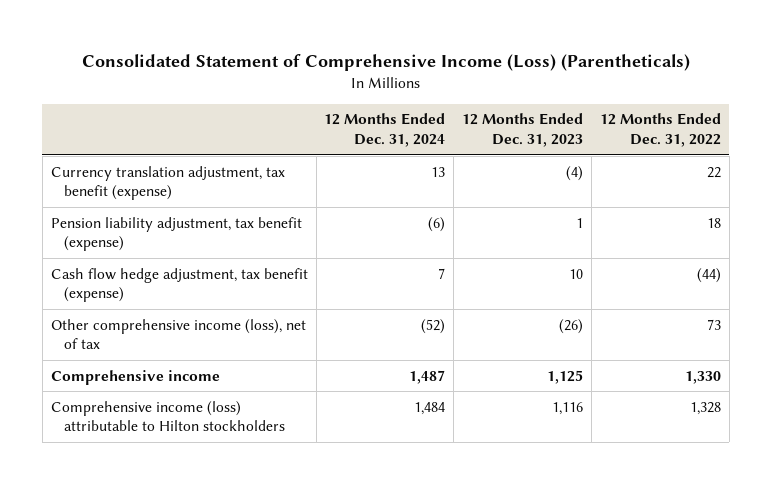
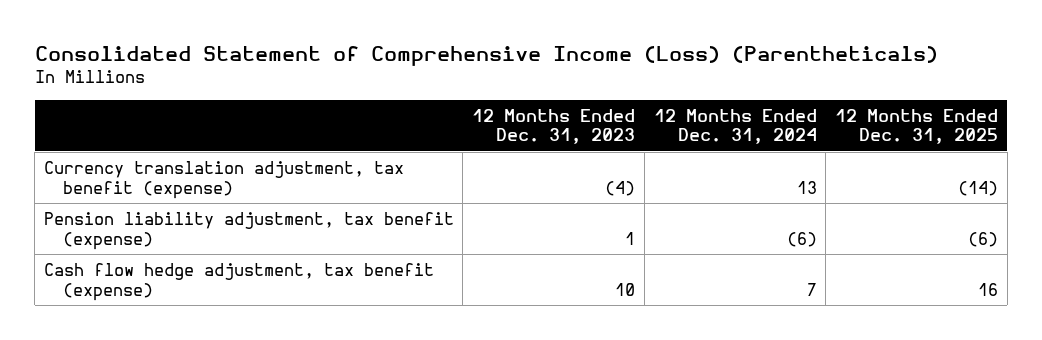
- | 12 Months Ended Dec. 31, 2024 | 12 Months Ended Dec. 31, 2023 | 12 Months Ended Dec. 31, 2022
+ | 12 Months Ended Dec. 31, 2023 | 12 Months Ended Dec. 31, 2024 | 12 Months Ended Dec. 31, 2025
- Other comprehensive income (loss), net of tax | (52) | (26) | 73
- Comprehensive income | 1,487 | 1,125 | 1,330
- Comprehensive income (loss) attributable to Hilton stockholders | 1,484 | 1,116 | 1,328

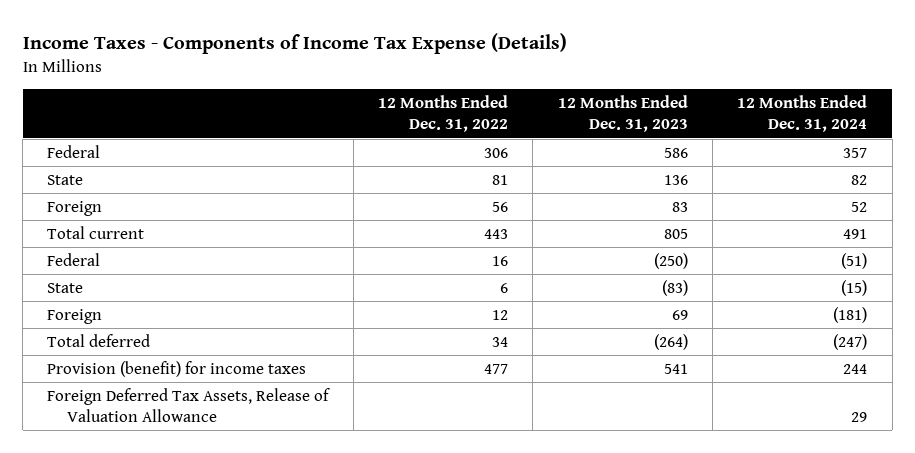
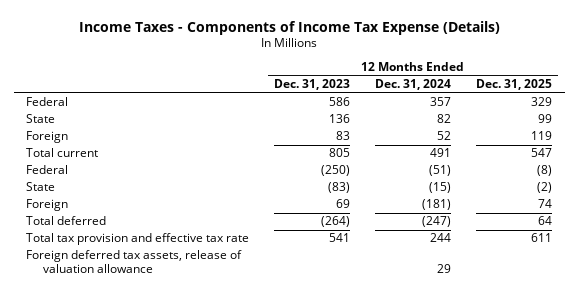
- | 12 Months Ended Dec. 31, 2022 | 12 Months Ended Dec. 31, 2023 | 12 Months Ended Dec. 31, 2024
+ | 12 Months Ended Dec. 31, 2023 | 12 Months Ended Dec. 31, 2024 | 12 Months Ended Dec. 31, 2025
- Provision (benefit) for income taxes | 477 | 541 | 244
- Foreign Deferred Tax Assets, Release of Valuation Allowance | | | 29
+ Total tax provision and effective tax rate | 541 | 244 | 611
+ Foreign deferred tax assets, release of valuation allowance | | 29 |

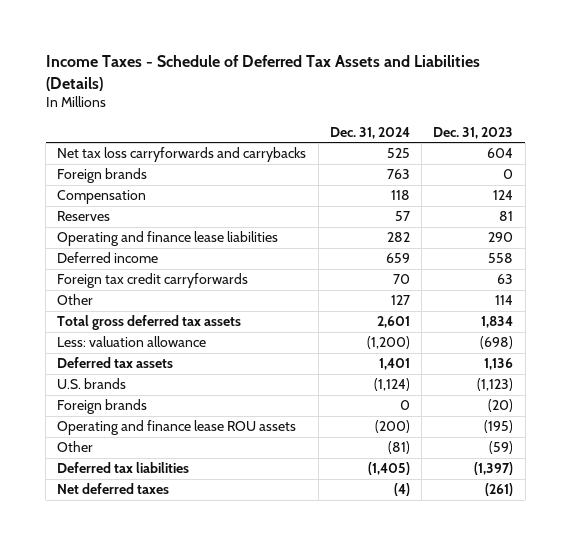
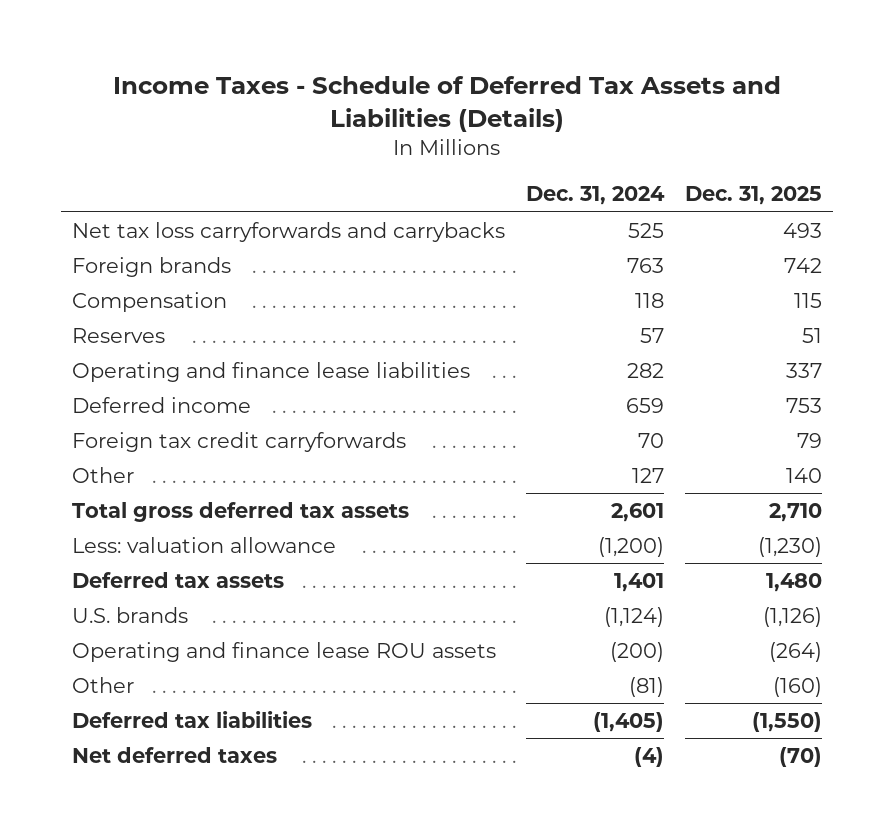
- | Dec. 31, 2024 | Dec. 31, 2023
+ | Dec. 31, 2024 | Dec. 31, 2025
- Foreign brands | 0 | (20)

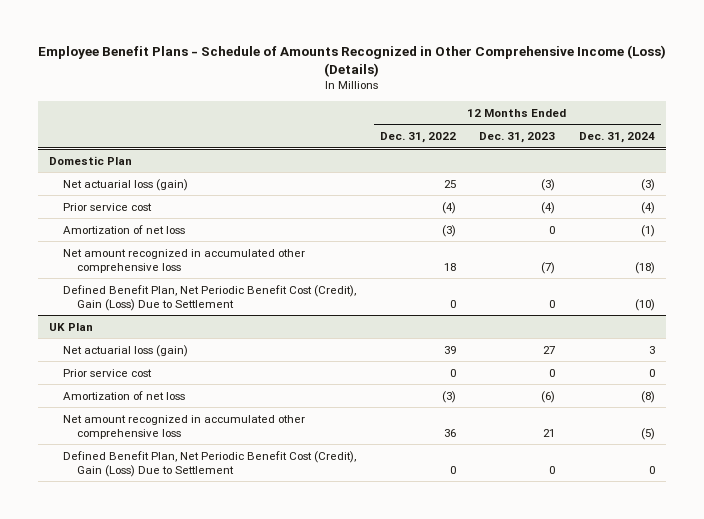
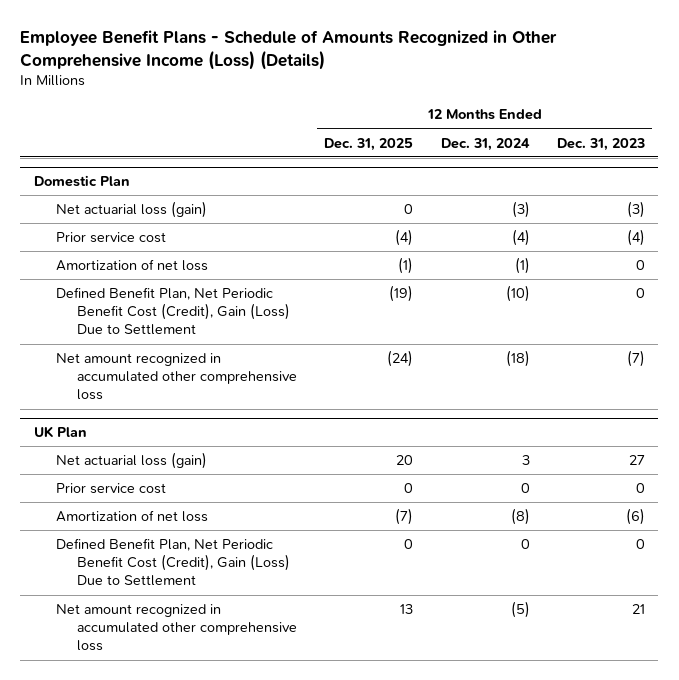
- | 12 Months Ended Dec. 31, 2022 | 12 Months Ended Dec. 31, 2023 | 12 Months Ended Dec. 31, 2024
+ | 12 Months Ended Dec. 31, 2025 | 12 Months Ended Dec. 31, 2024 | 12 Months Ended Dec. 31, 2023
@ Domestic Plan
moved down: Net amount recognized in accumulated other comprehensive loss | (24) | (18) | (7)
@ UK Plan
moved down: Net amount recognized in accumulated other comprehensive loss | 13 | (5) | 21

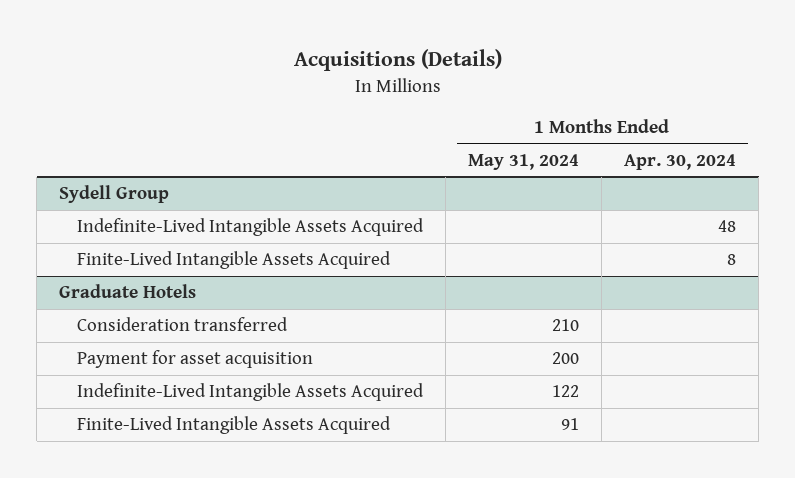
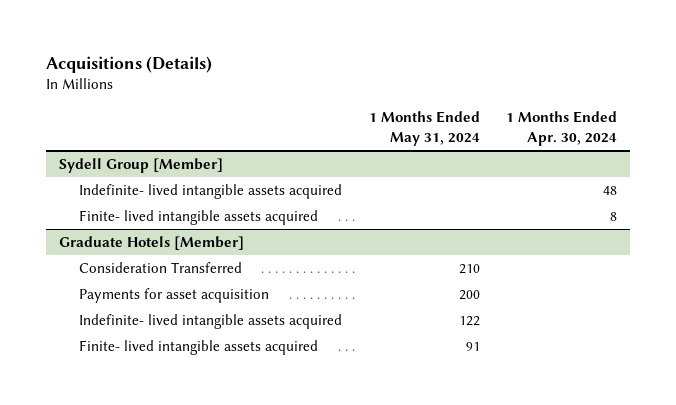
- Sydell Group
- Indefinite-Lived Intangible Assets Acquired | | 48
- Finite-Lived Intangible Assets Acquired | | 8
- Graduate Hotels
- Consideration transferred | 210 |
- Payment for asset acquisition | 200 |
- Indefinite-Lived Intangible Assets Acquired | 122 |
- Finite-Lived Intangible Assets Acquired | 91 |
+ Sydell Group [Member]
+ Indefinite- lived intangible assets acquired | | 48
+ Finite- lived intangible assets acquired | | 8
+ Graduate Hotels [Member]
+ Consideration Transferred | 210 |
+ Payments for asset acquisition | 200 |
+ Indefinite- lived intangible assets acquired | 122 |
+ Finite- lived intangible assets acquired | 91 |

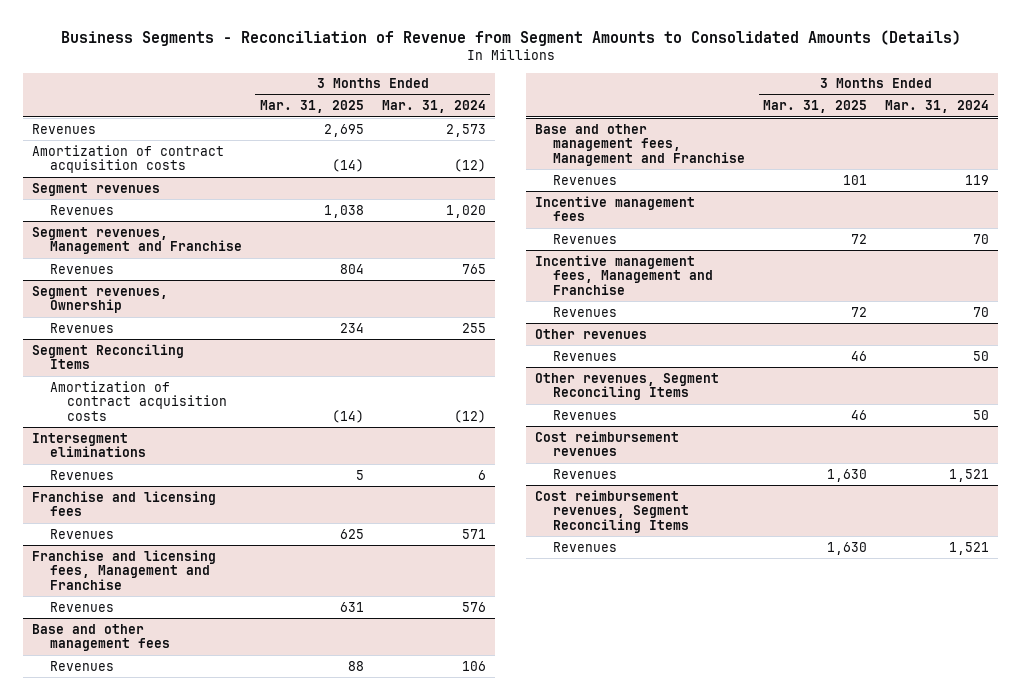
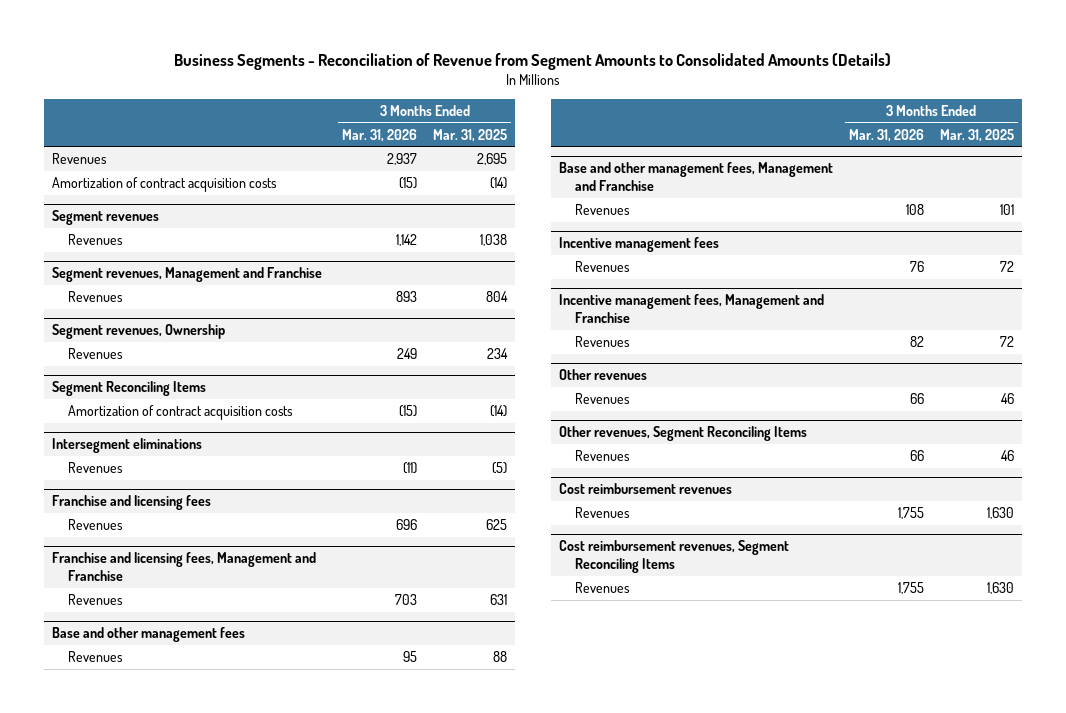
- | 3 Months Ended Mar. 31, 2025 | 3 Months Ended Mar. 31, 2024
+ | 3 Months Ended Mar. 31, 2026 | 3 Months Ended Mar. 31, 2025
@ Intersegment eliminations
- Revenues | 5 | 6
+ Revenues | (11) | (5)

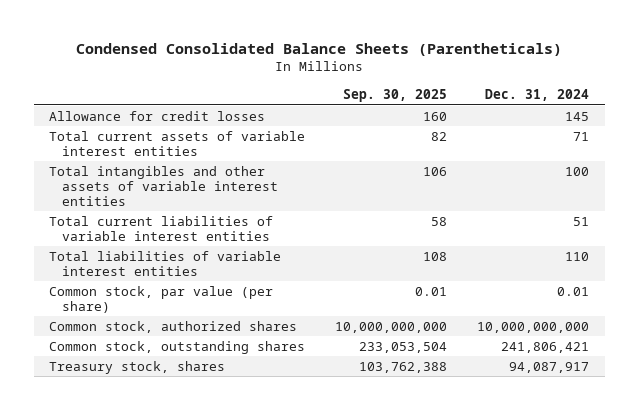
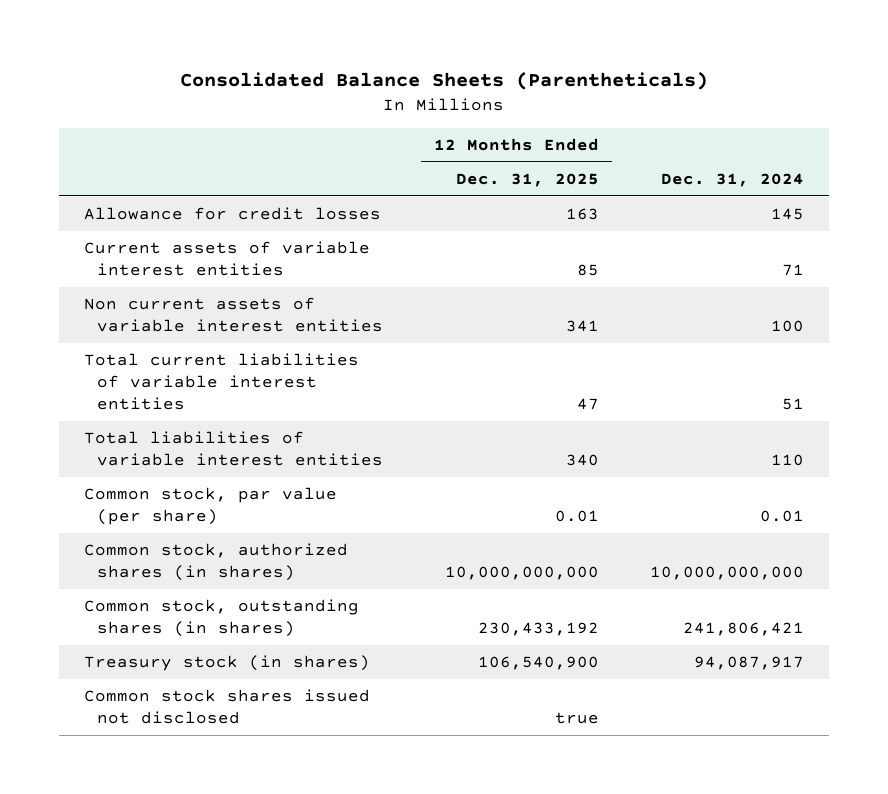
- Condensed Consolidated Balance Sheets (Parentheticals)
+ Consolidated Balance Sheets (Parentheticals)
- | Sep. 30, 2025 | Dec. 31, 2024
+ | 12 Months Ended Dec. 31, 2025 | Dec. 31, 2024
- Total current assets of variable interest entities | 82 | 71
- Total intangibles and other assets of variable interest entities | 106 | 100
+ Current assets of variable interest entities | 85 | 71
+ Non current assets of variable interest entities | 341 | 100
- Common stock, authorized shares | 10,000,000,000 | 10,000,000,000
- Common stock, outstanding shares | 233,053,504 | 241,806,421
- Treasury stock, shares | 103,762,388 | 94,087,917
+ Common stock, authorized shares (in shares) | 10,000,000,000 | 10,000,000,000
+ Common stock, outstanding shares (in shares) | 230,433,192 | 241,806,421
+ Treasury stock (in shares) | 106,540,900 | 94,087,917
+ Common stock shares issued not disclosed | true |

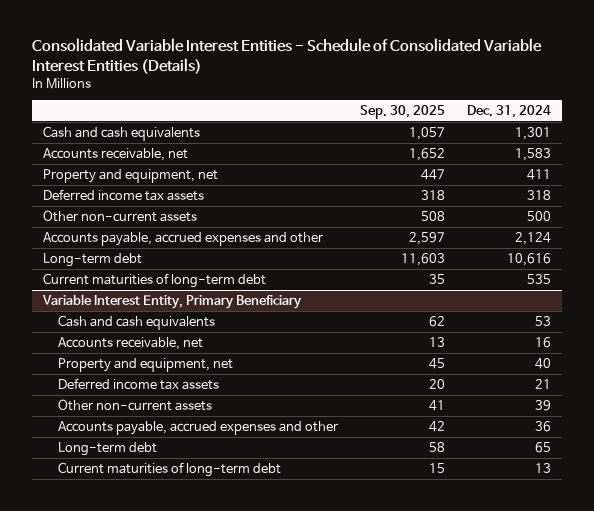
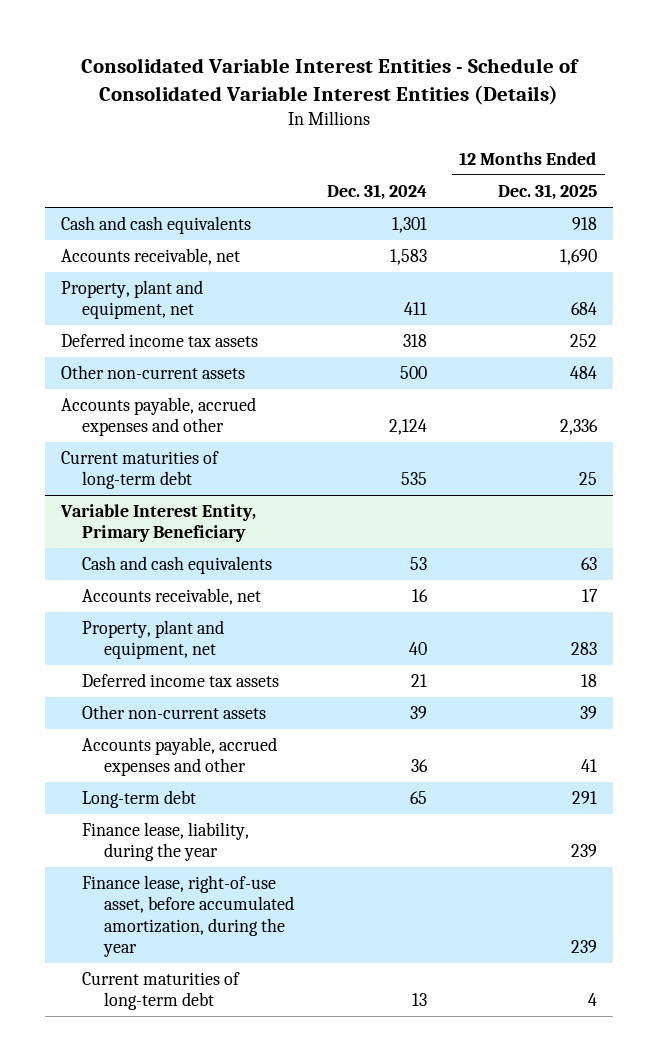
- | Sep. 30, 2025 | Dec. 31, 2024
+ | Dec. 31, 2024 | 12 Months Ended Dec. 31, 2025
- Property and equipment, net | 447 | 411
+ Property, plant and equipment, net | 411 | 684
- Long-term debt | 11,603 | 10,616
@ Variable Interest Entity, Primary Beneficiary
- Property and equipment, net | 45 | 40
+ Property, plant and equipment, net | 40 | 283
+ Finance lease, liability, during the year | | 239
+ Finance lease, right-of-use asset, before accumulated amortization, during the year | | 239

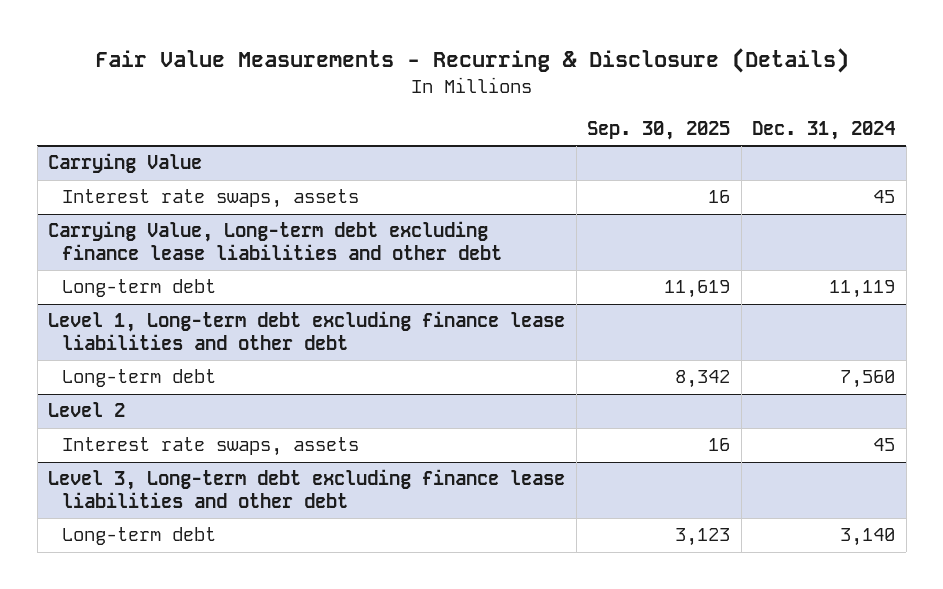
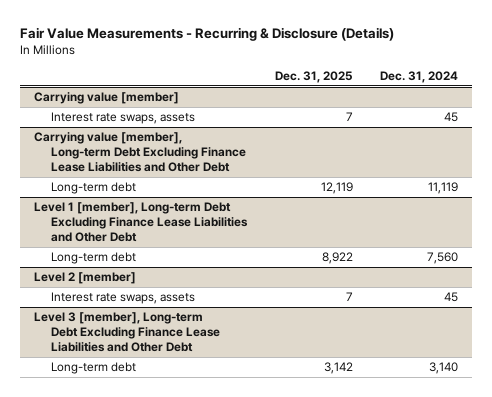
- | Sep. 30, 2025 | Dec. 31, 2024
+ | Dec. 31, 2025 | Dec. 31, 2024
- Carrying Value
+ Carrying value [member]
- Carrying Value, Long-term debt excluding finance lease liabilities and other debt
+ Carrying value [member], Long-term Debt Excluding Finance Lease Liabilities and Other Debt
- Level 1, Long-term debt excluding finance lease liabilities and other debt
+ Level 1 [member], Long-term Debt Excluding Finance Lease Liabilities and Other Debt
- Level 2
+ Level 2 [member]
- Level 3, Long-term debt excluding finance lease liabilities and other debt
+ Level 3 [member], Long-term Debt Excluding Finance Lease Liabilities and Other Debt

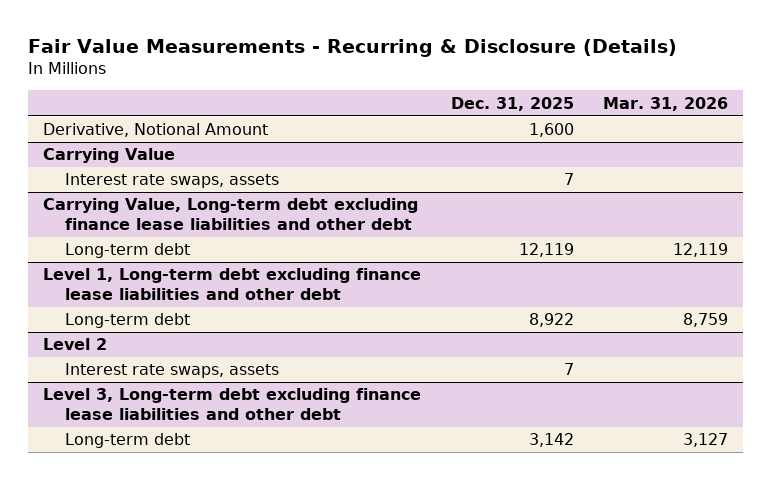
- | Dec. 31, 2025 | Dec. 31, 2024
+ | Dec. 31, 2025 | Mar. 31, 2026
- Carrying value [member]
+ Derivative, Notional Amount | 1,600 |
+ Carrying Value
- Carrying value [member], Long-term Debt Excluding Finance Lease Liabilities and Other Debt
+ Carrying Value, Long-term debt excluding finance lease liabilities and other debt
- Level 1 [member], Long-term Debt Excluding Finance Lease Liabilities and Other Debt
+ Level 1, Long-term debt excluding finance lease liabilities and other debt
- Level 2 [member]
+ Level 2
- Level 3 [member], Long-term Debt Excluding Finance Lease Liabilities and Other Debt
+ Level 3, Long-term debt excluding finance lease liabilities and other debt

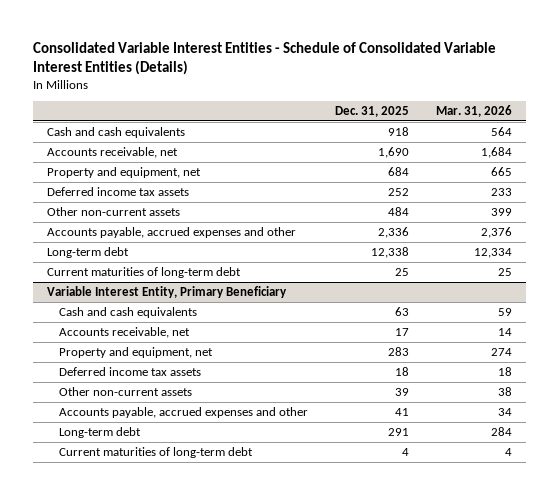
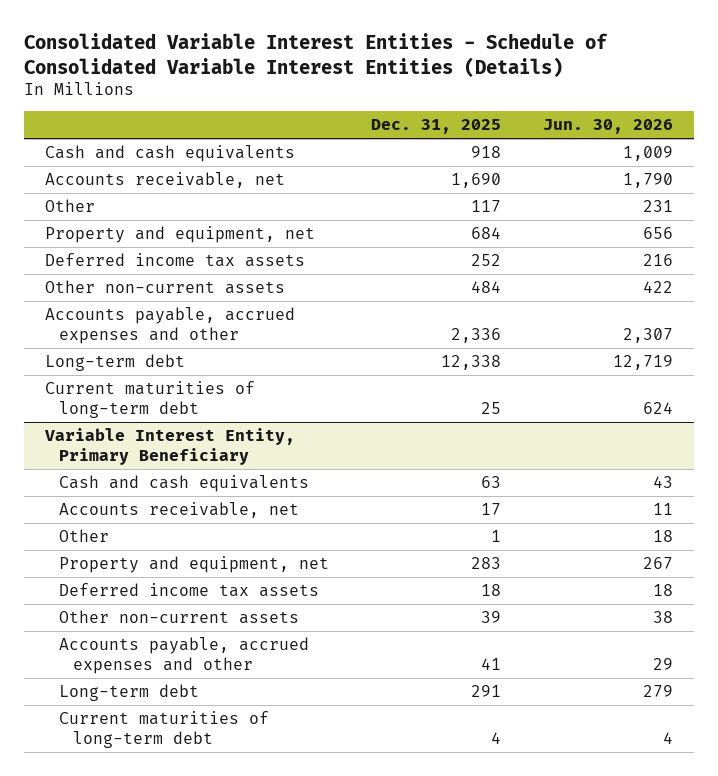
- | Dec. 31, 2025 | Mar. 31, 2026
+ | Dec. 31, 2025 | Jun. 30, 2026
+ Other | 117 | 231
@ Variable Interest Entity, Primary Beneficiary
+ Other | 1 | 18

